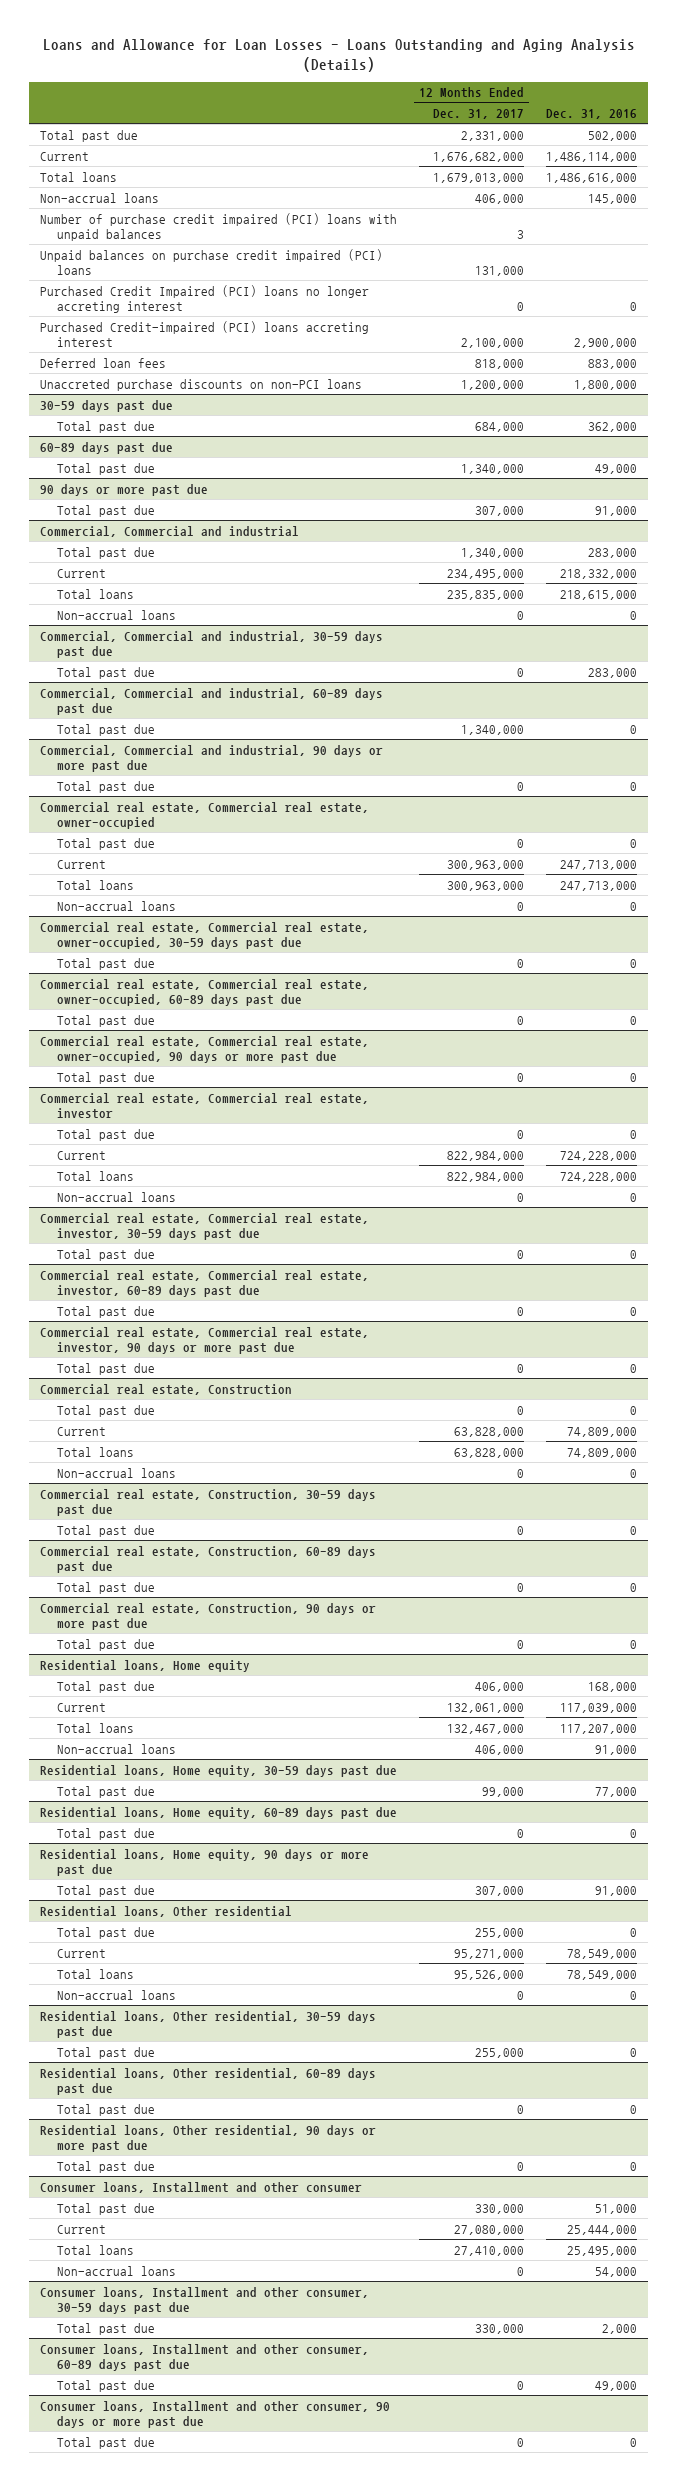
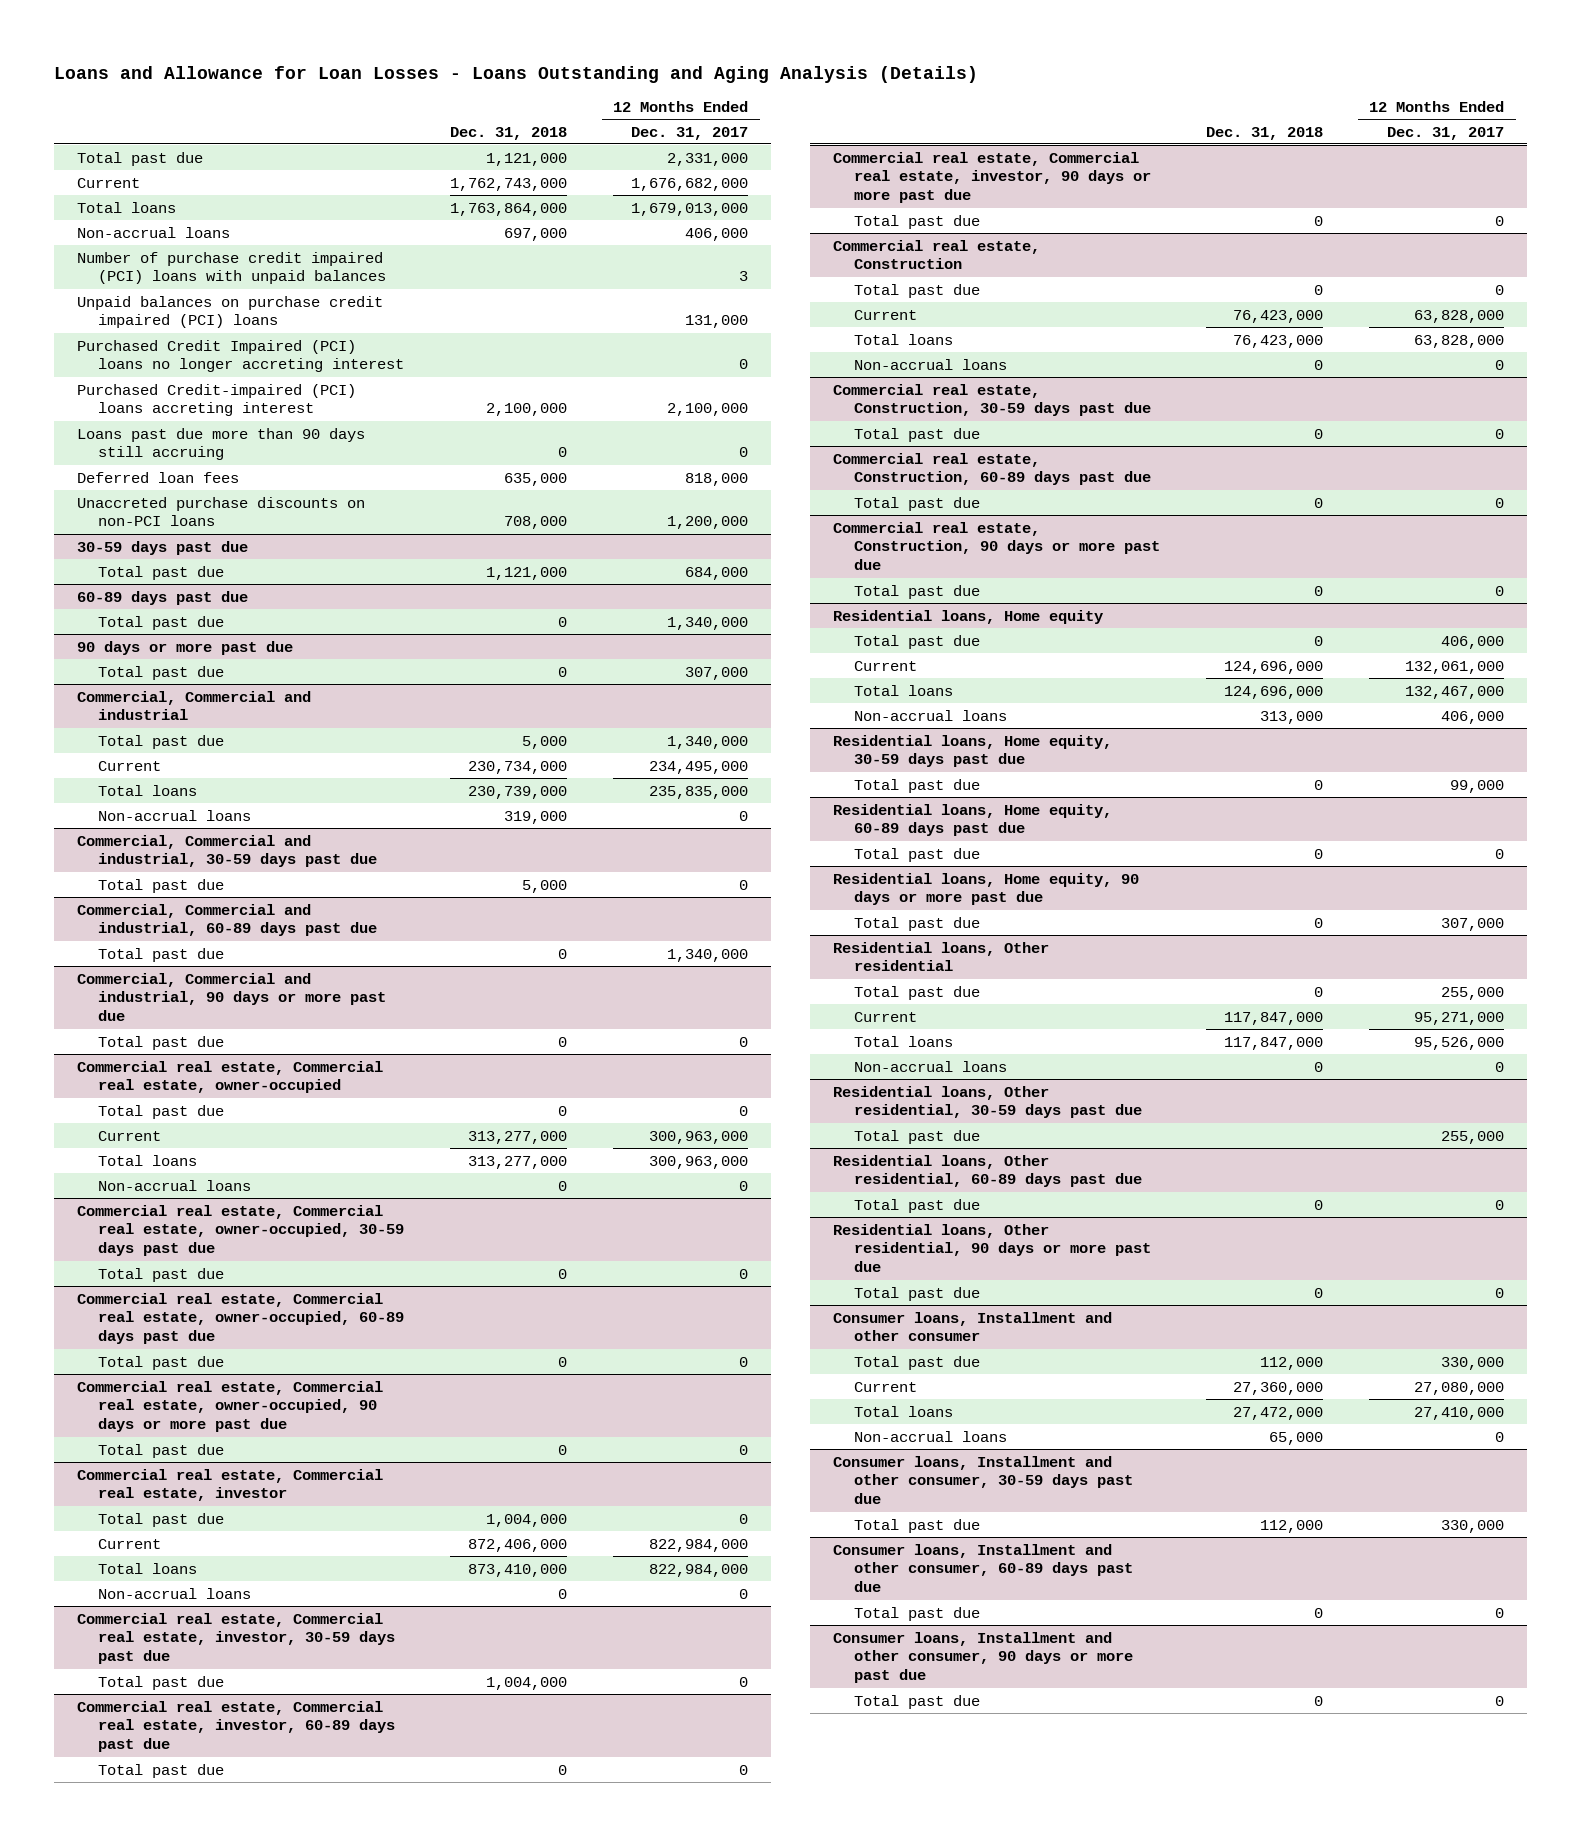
- | 12 Months Ended Dec. 31, 2017 | Dec. 31, 2016
+ | Dec. 31, 2018 | 12 Months Ended Dec. 31, 2017
+ Loans past due more than 90 days still accruing | 0 | 0

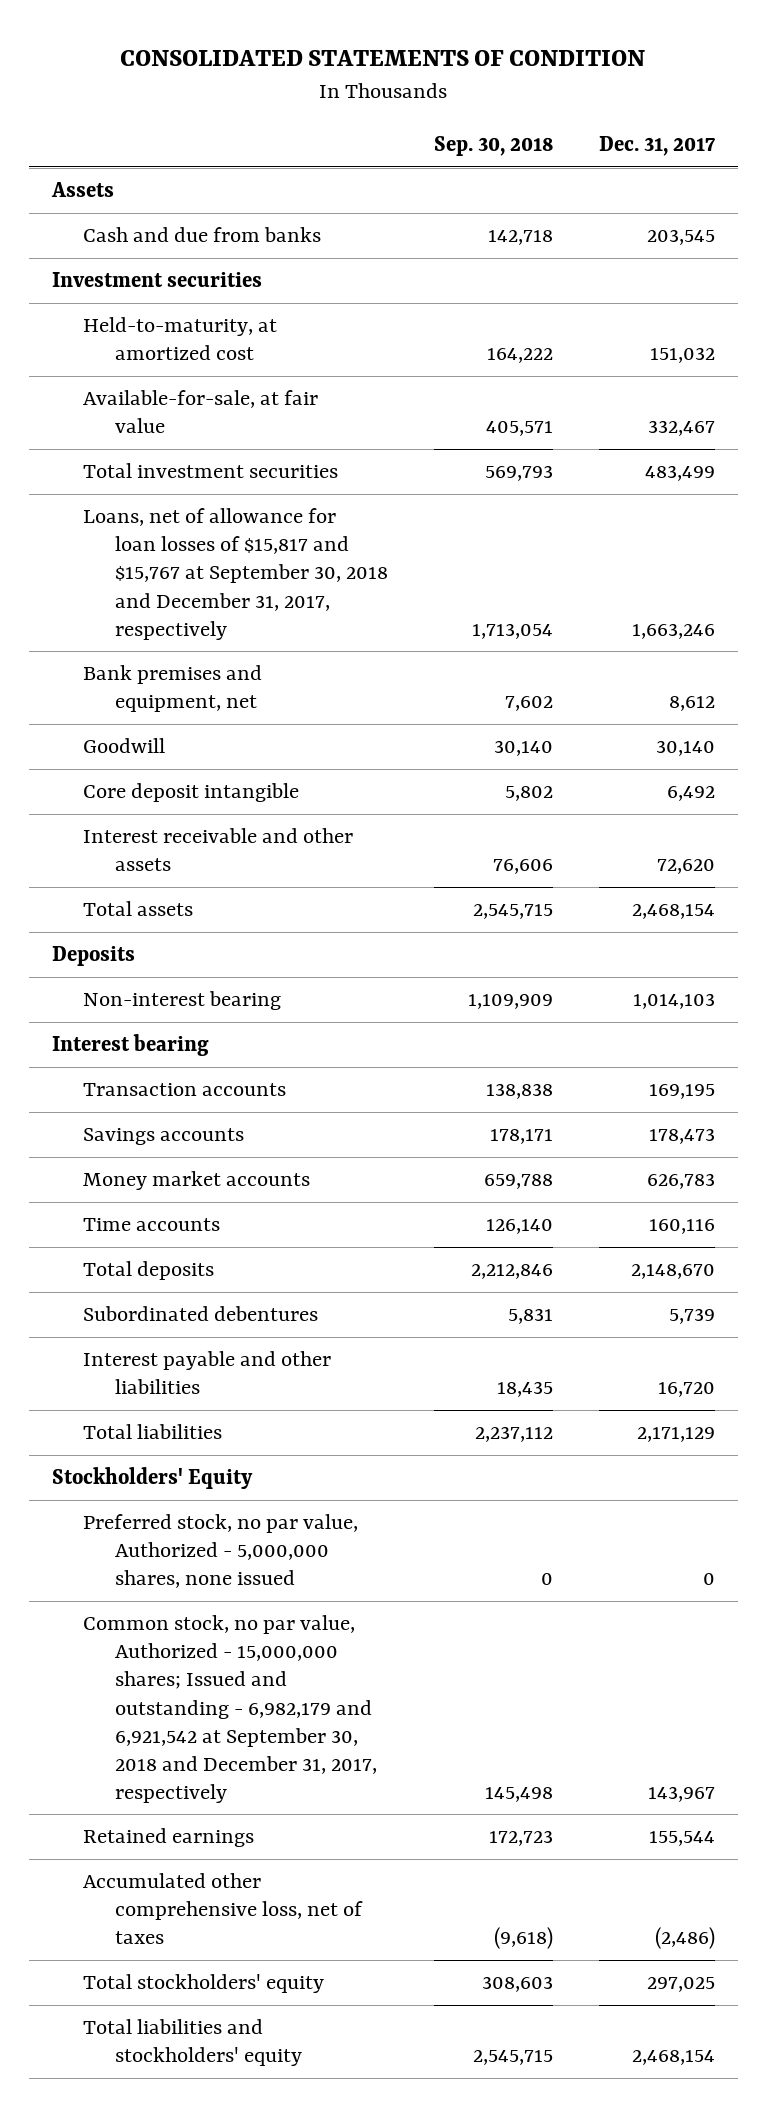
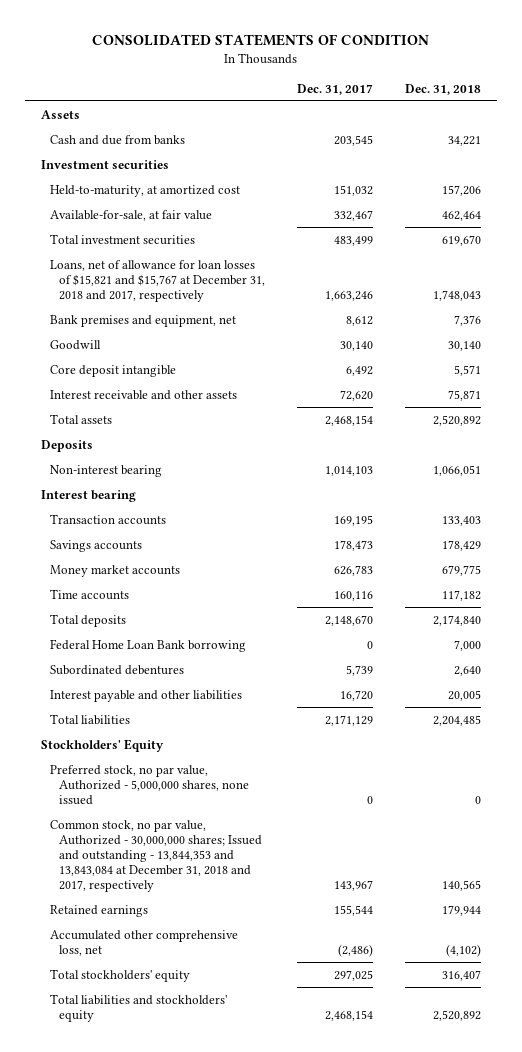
- | Sep. 30, 2018 | Dec. 31, 2017
+ | Dec. 31, 2017 | Dec. 31, 2018
- Loans, net of allowance for loan losses of $15,817 and $15,767 at September 30, 2018 and December 31, 2017, respectively | 1,713,054 | 1,663,246
+ Loans, net of allowance for loan losses of $15,821 and $15,767 at December 31, 2018 and 2017, respectively | 1,663,246 | 1,748,043
+ Federal Home Loan Bank borrowing | 0 | 7,000
- Common stock, no par value, Authorized - 15,000,000 shares; Issued and outstanding - 6,982,179 and 6,921,542 at September 30, 2018 and December 31, 2017, respectively | 145,498 | 143,967
+ Common stock, no par value, Authorized - 30,000,000 shares; Issued and outstanding - 13,844,353 and 13,843,084 at December 31, 2018 and 2017, respectively | 143,967 | 140,565
- Accumulated other comprehensive loss, net of taxes | (9,618) | (2,486)
+ Accumulated other comprehensive loss, net | (2,486) | (4,102)

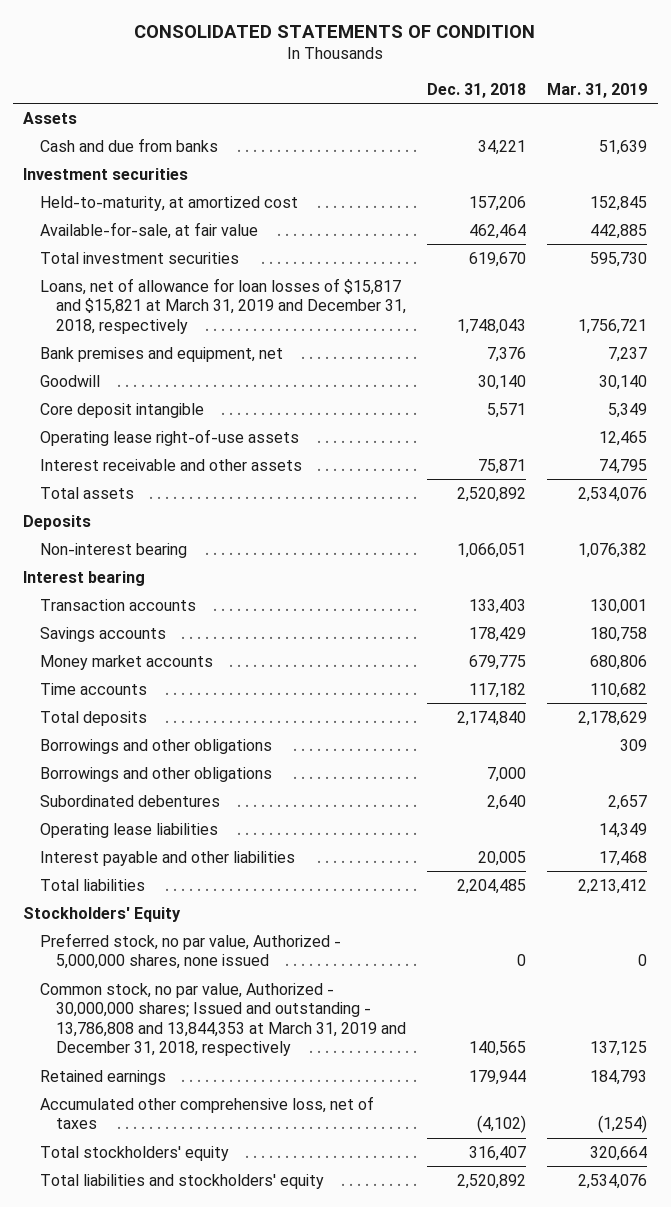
- | Dec. 31, 2017 | Dec. 31, 2018
+ | Dec. 31, 2018 | Mar. 31, 2019
- Loans, net of allowance for loan losses of $15,821 and $15,767 at December 31, 2018 and 2017, respectively | 1,663,246 | 1,748,043
+ Loans, net of allowance for loan losses of $15,817 and $15,821 at March 31, 2019 and December 31, 2018, respectively | 1,748,043 | 1,756,721
+ Operating lease right-of-use assets | | 12,465
- Federal Home Loan Bank borrowing | 0 | 7,000
+ Borrowings and other obligations | | 309
+ Borrowings and other obligations | 7,000 |
+ Operating lease liabilities | | 14,349
- Common stock, no par value, Authorized - 30,000,000 shares; Issued and outstanding - 13,844,353 and 13,843,084 at December 31, 2018 and 2017, respectively | 143,967 | 140,565
+ Common stock, no par value, Authorized - 30,000,000 shares; Issued and outstanding - 13,786,808 and 13,844,353 at March 31, 2019 and December 31, 2018, respectively | 140,565 | 137,125
- Accumulated other comprehensive loss, net | (2,486) | (4,102)
+ Accumulated other comprehensive loss, net of taxes | (4,102) | (1,254)

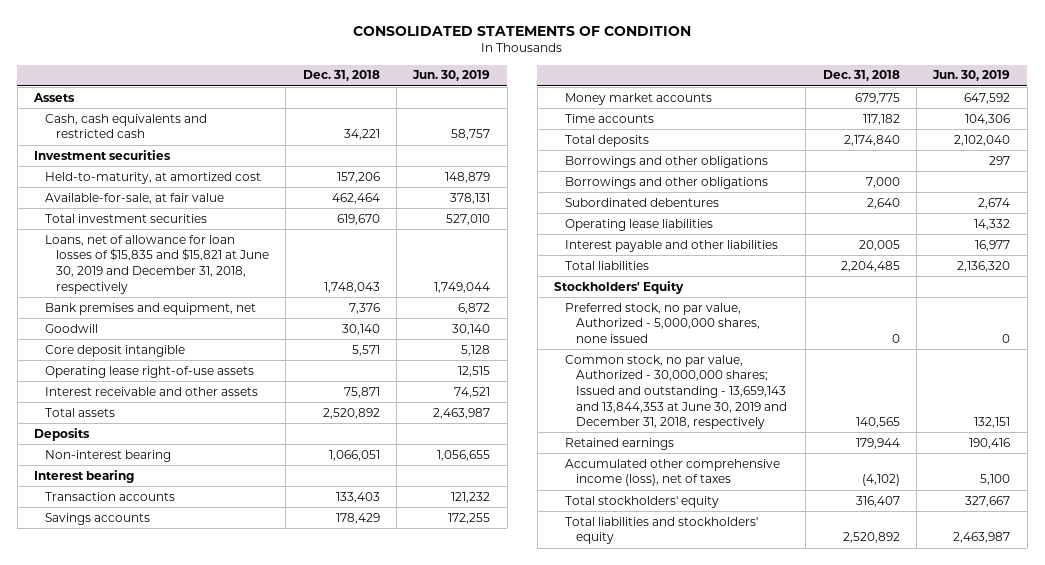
- | Dec. 31, 2018 | Mar. 31, 2019
+ | Dec. 31, 2018 | Jun. 30, 2019
- Cash and due from banks | 34,221 | 51,639
+ Cash, cash equivalents and restricted cash | 34,221 | 58,757
- Loans, net of allowance for loan losses of $15,817 and $15,821 at March 31, 2019 and December 31, 2018, respectively | 1,748,043 | 1,756,721
+ Loans, net of allowance for loan losses of $15,835 and $15,821 at June 30, 2019 and December 31, 2018, respectively | 1,748,043 | 1,749,044
- Common stock, no par value, Authorized - 30,000,000 shares; Issued and outstanding - 13,786,808 and 13,844,353 at March 31, 2019 and December 31, 2018, respectively | 140,565 | 137,125
+ Common stock, no par value, Authorized - 30,000,000 shares; Issued and outstanding - 13,659,143 and 13,844,353 at June 30, 2019 and December 31, 2018, respectively | 140,565 | 132,151
- Accumulated other comprehensive loss, net of taxes | (4,102) | (1,254)
+ Accumulated other comprehensive income (loss), net of taxes | (4,102) | 5,100

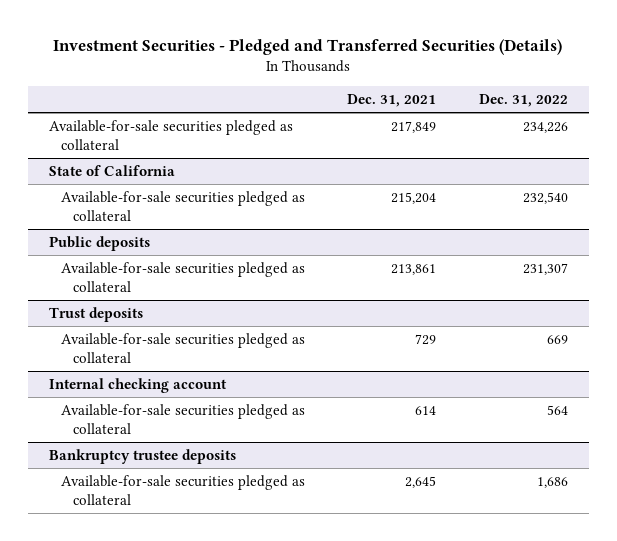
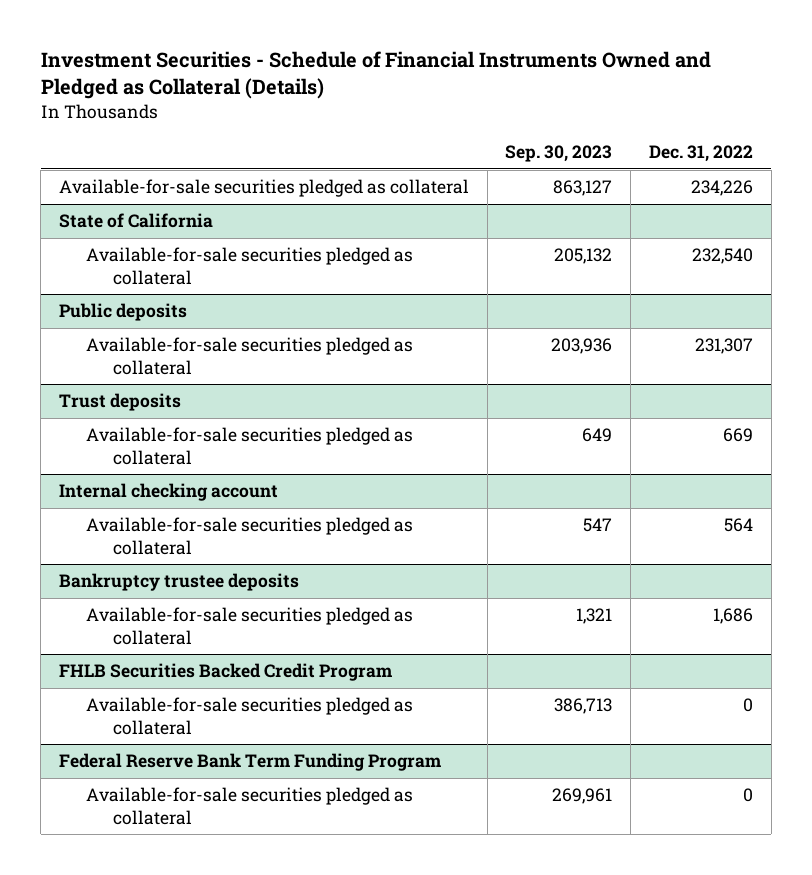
- Investment Securities - Pledged and Transferred Securities (Details)
+ Investment Securities - Schedule of Financial Instruments Owned and Pledged as Collateral (Details)
- | Dec. 31, 2021 | Dec. 31, 2022
+ | Sep. 30, 2023 | Dec. 31, 2022
+ FHLB Securities Backed Credit Program
+ Available-for-sale securities pledged as collateral | 386,713 | 0
+ Federal Reserve Bank Term Funding Program
+ Available-for-sale securities pledged as collateral | 269,961 | 0

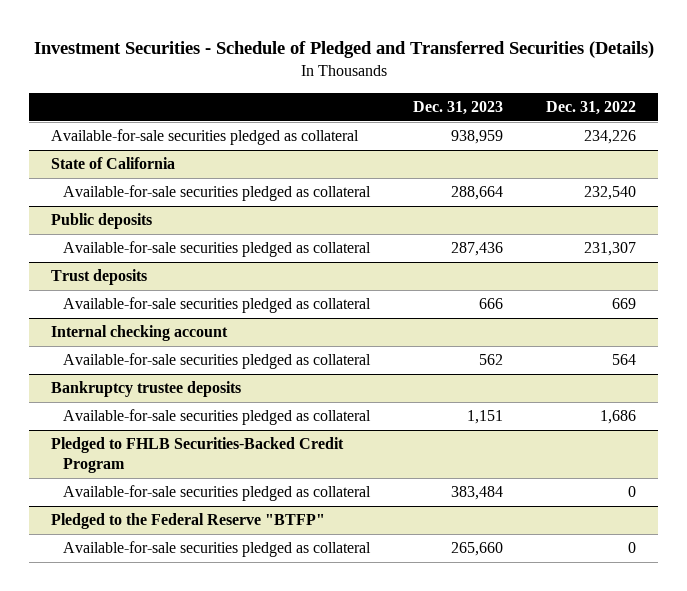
- Investment Securities - Schedule of Financial Instruments Owned and Pledged as Collateral (Details)
+ Investment Securities - Schedule of Pledged and Transferred Securities (Details)
- | Sep. 30, 2023 | Dec. 31, 2022
+ | Dec. 31, 2023 | Dec. 31, 2022
- FHLB Securities Backed Credit Program
+ Pledged to FHLB Securities-Backed Credit Program
- Federal Reserve Bank Term Funding Program
+ Pledged to the Federal Reserve "BTFP"

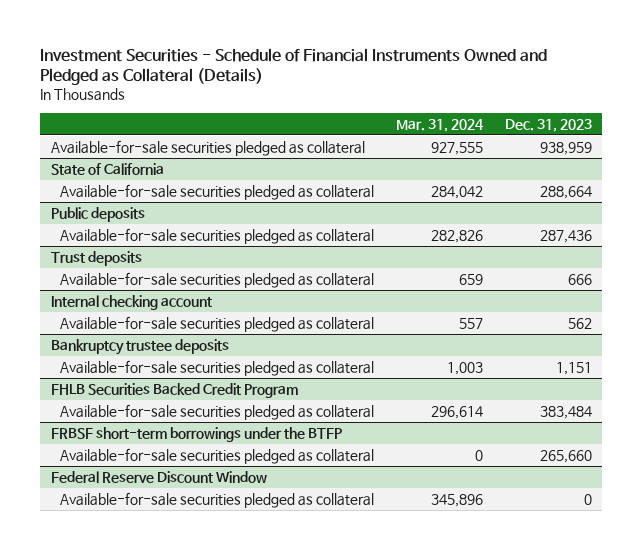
- Investment Securities - Schedule of Pledged and Transferred Securities (Details)
+ Investment Securities - Schedule of Financial Instruments Owned and Pledged as Collateral (Details)
- | Dec. 31, 2023 | Dec. 31, 2022
+ | Mar. 31, 2024 | Dec. 31, 2023
- Pledged to FHLB Securities-Backed Credit Program
+ FHLB Securities Backed Credit Program
- Pledged to the Federal Reserve "BTFP"
+ FRBSF short-term borrowings under the BTFP
+ Federal Reserve Discount Window
+ Available-for-sale securities pledged as collateral | 345,896 | 0

